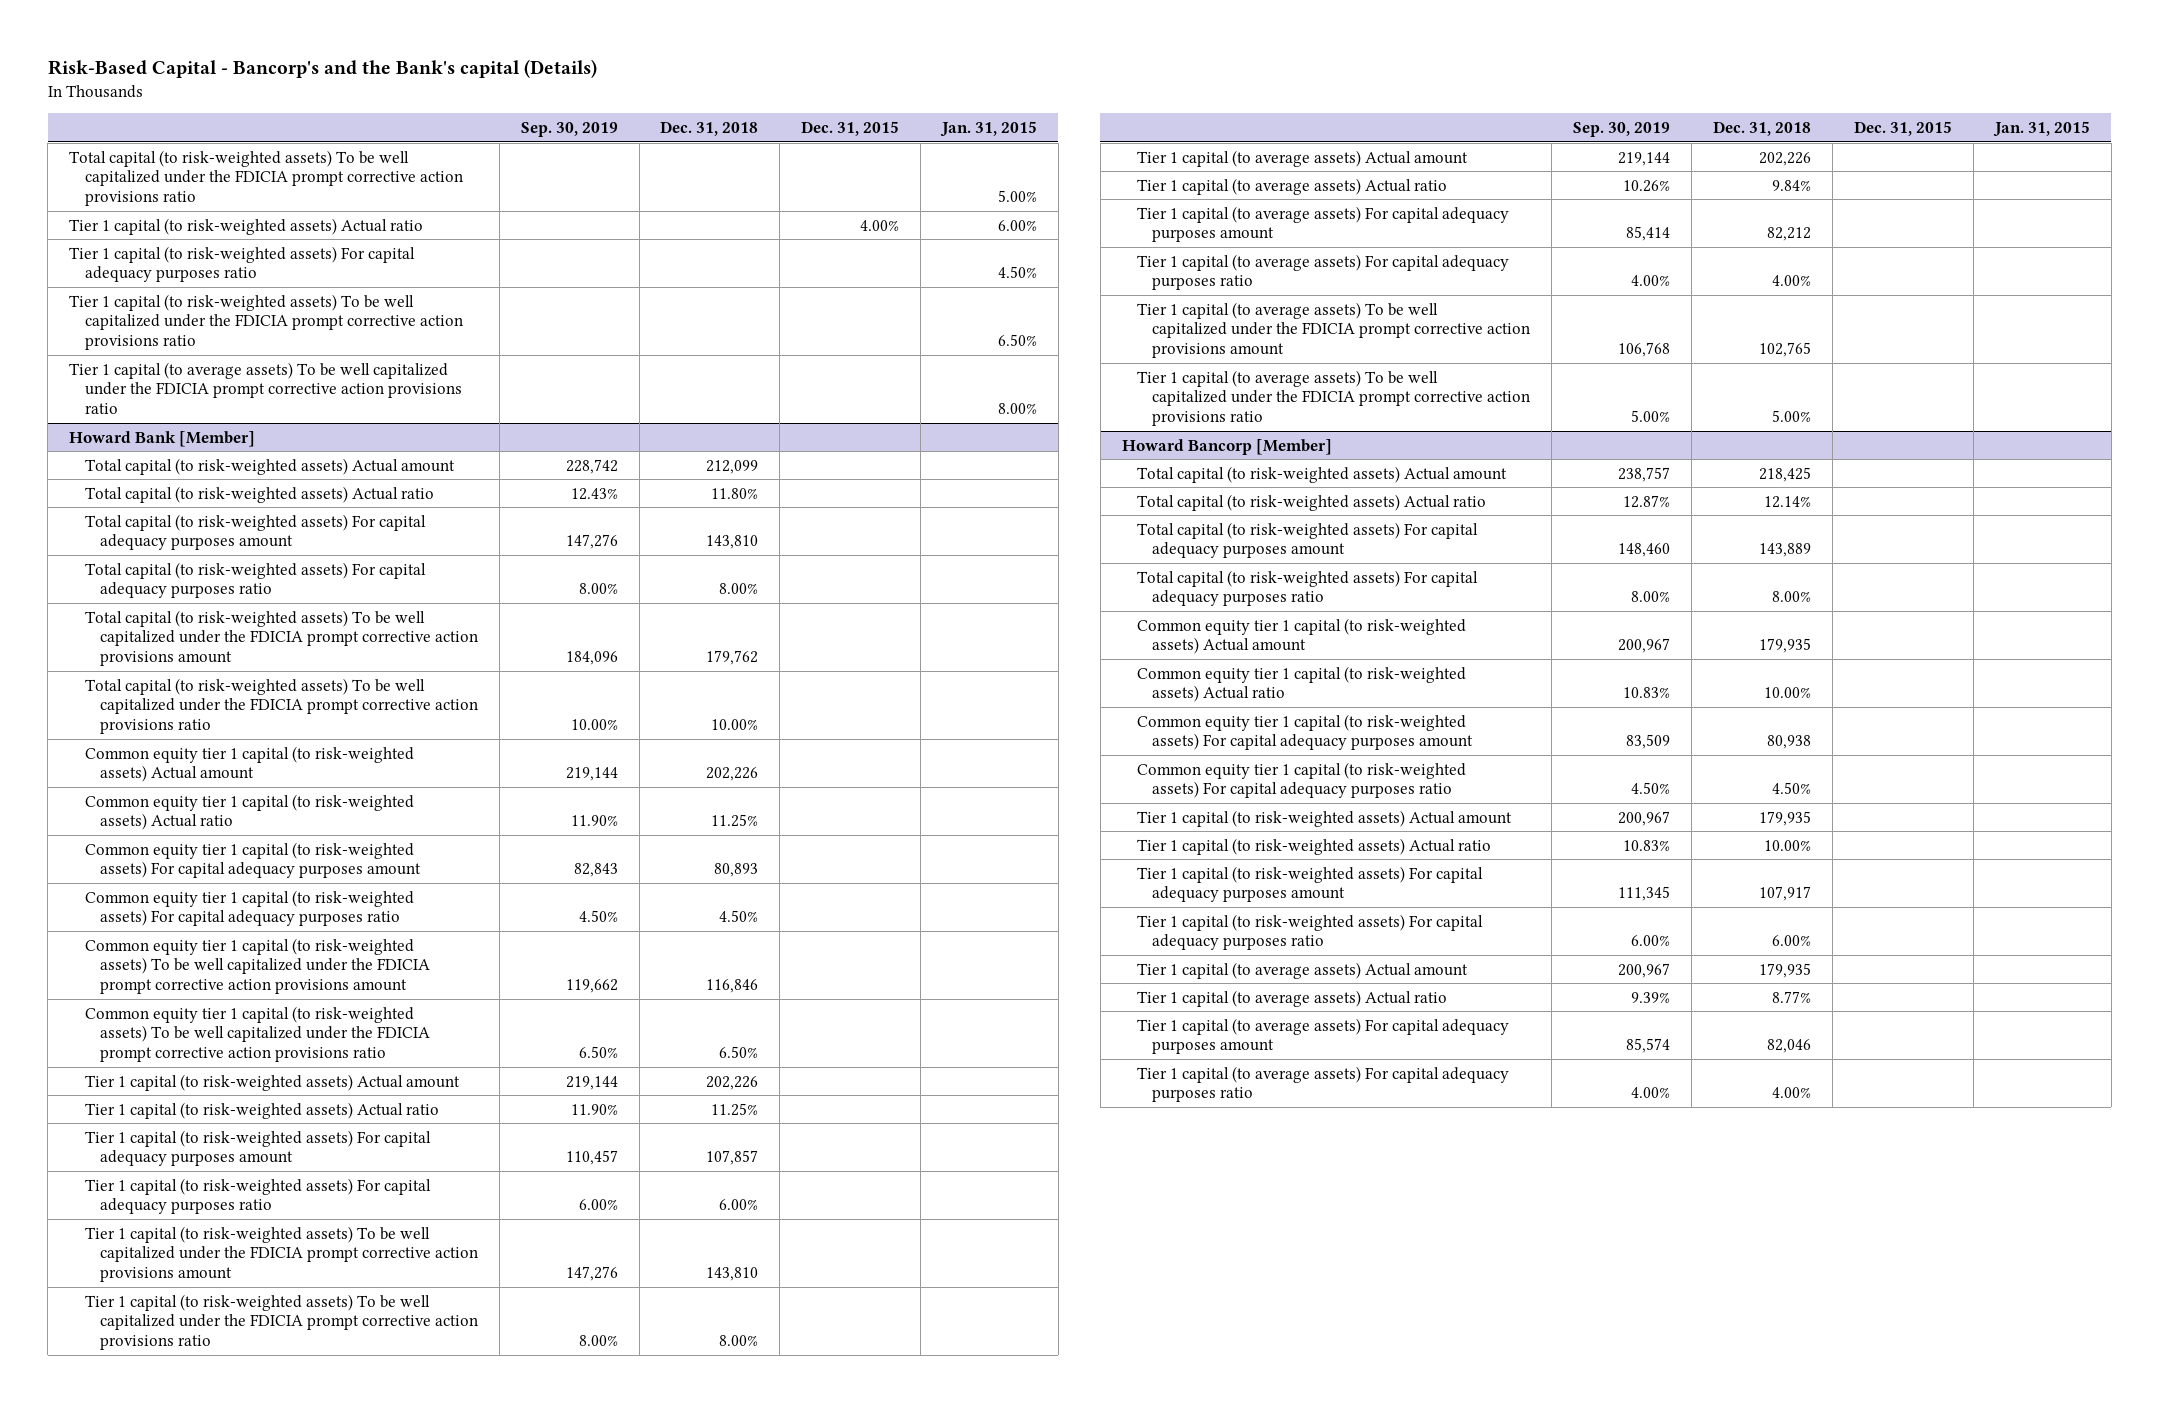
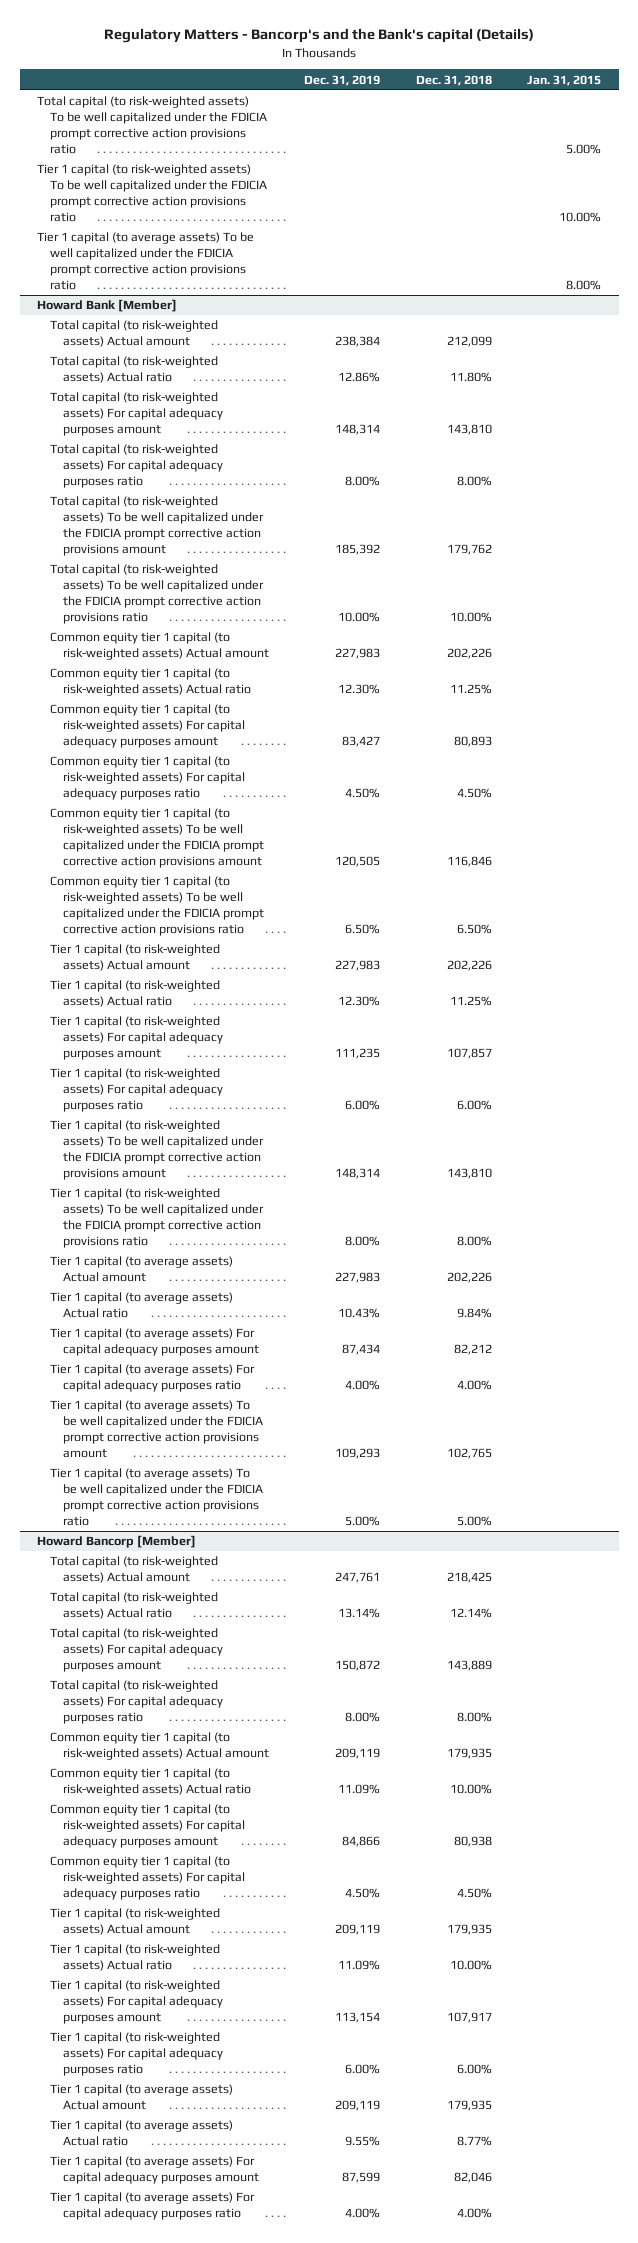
- Risk-Based Capital - Bancorp's and the Bank's capital (Details)
+ Regulatory Matters - Bancorp's and the Bank's capital (Details)
- | Sep. 30, 2019 | Dec. 31, 2018 | Dec. 31, 2015 | Jan. 31, 2015
+ | Dec. 31, 2019 | Dec. 31, 2018 | Jan. 31, 2015
- Tier 1 capital (to risk-weighted assets) Actual ratio | | | 4.00% | 6.00%
- Tier 1 capital (to risk-weighted assets) For capital adequacy purposes ratio | | | | 4.50%
- Tier 1 capital (to risk-weighted assets) To be well capitalized under the FDICIA prompt corrective action provisions ratio | | | | 6.50%
+ Tier 1 capital (to risk-weighted assets) To be well capitalized under the FDICIA prompt corrective action provisions ratio | | | 10.00%

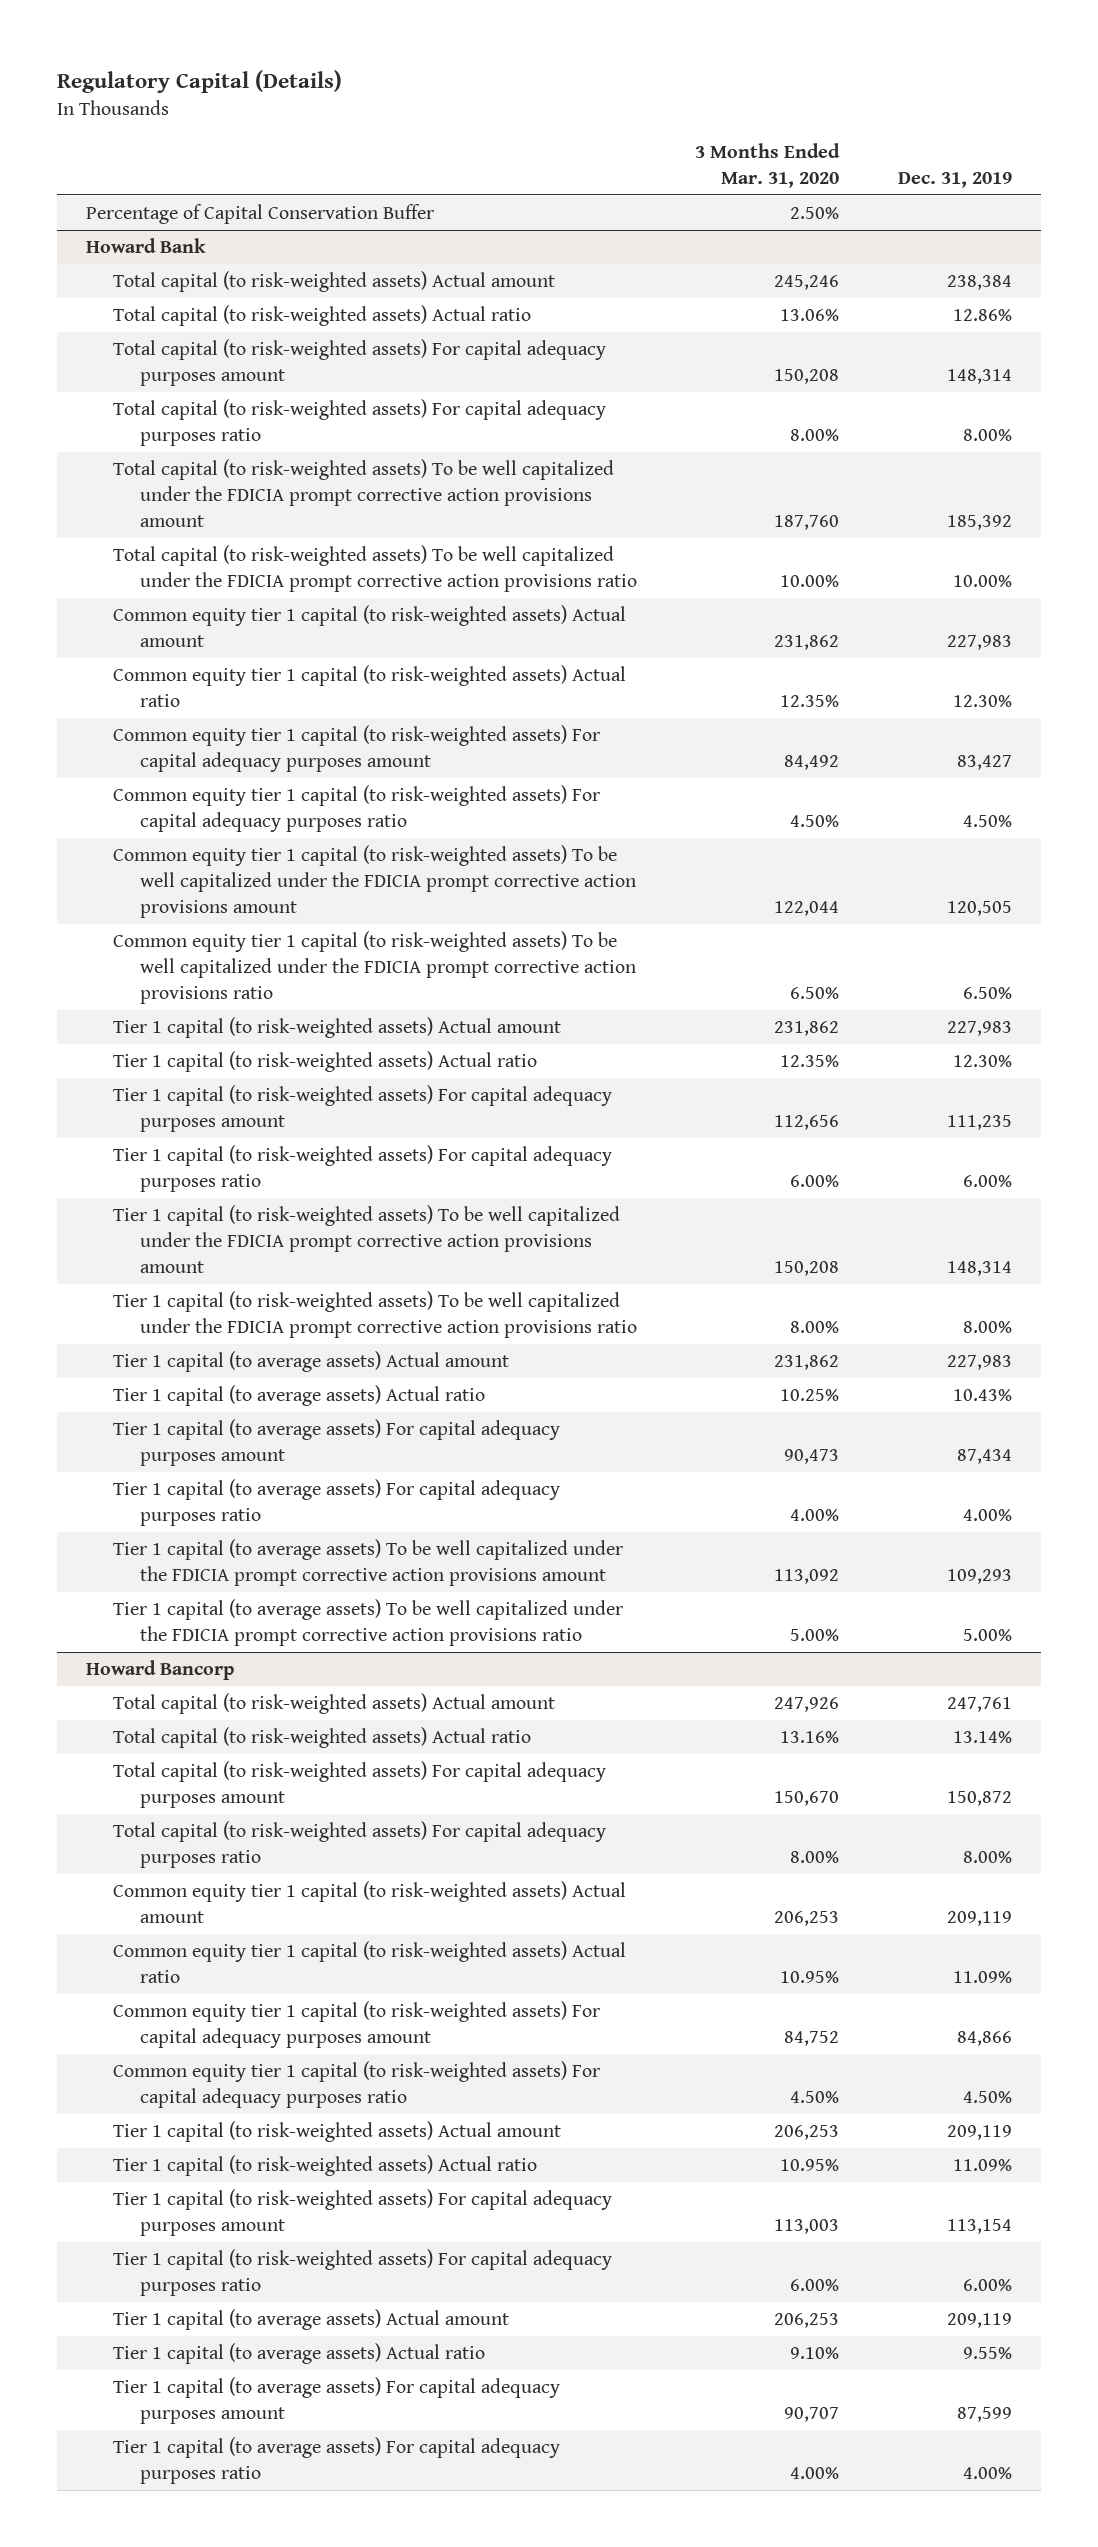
- Regulatory Matters - Bancorp's and the Bank's capital (Details)
+ Regulatory Capital (Details)
- | Dec. 31, 2019 | Dec. 31, 2018 | Jan. 31, 2015
+ | 3 Months Ended Mar. 31, 2020 | Dec. 31, 2019
- Total capital (to risk-weighted assets) To be well capitalized under the FDICIA prompt corrective action provisions ratio | | | 5.00%
- Tier 1 capital (to risk-weighted assets) To be well capitalized under the FDICIA prompt corrective action provisions ratio | | | 10.00%
- Tier 1 capital (to average assets) To be well capitalized under the FDICIA prompt corrective action provisions ratio | | | 8.00%
- Howard Bank [Member]
+ Percentage of Capital Conservation Buffer | 2.50% |
+ Howard Bank
- Howard Bancorp [Member]
+ Howard Bancorp

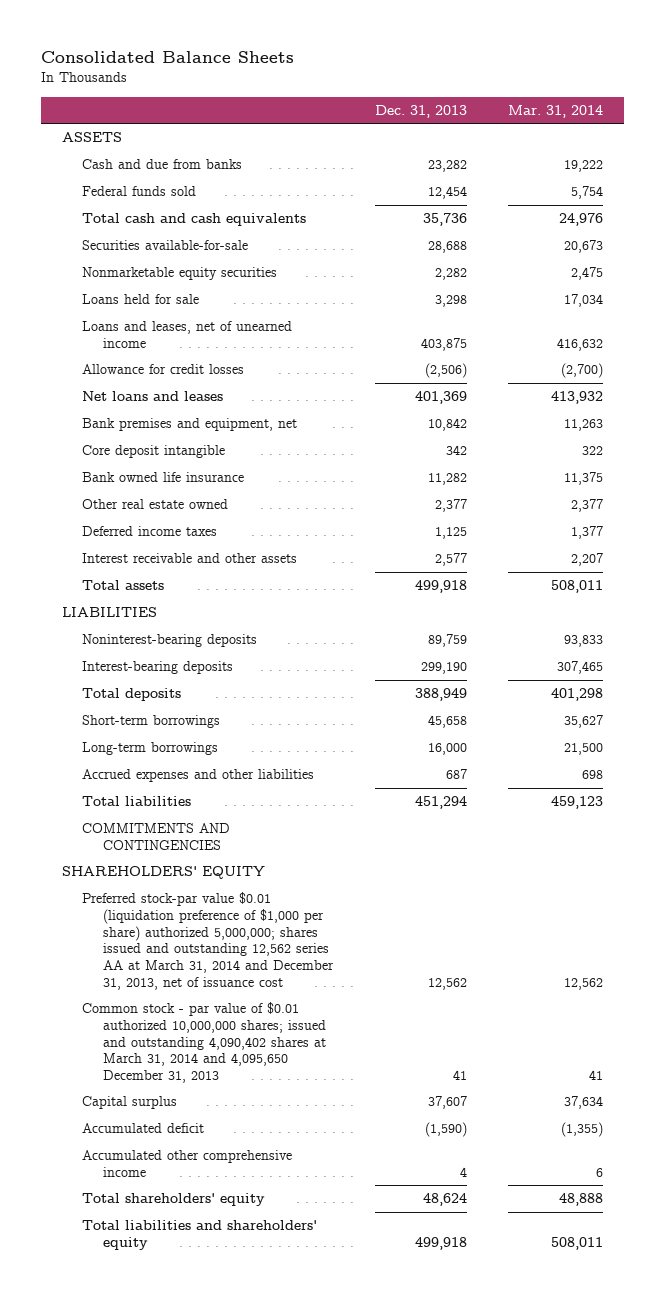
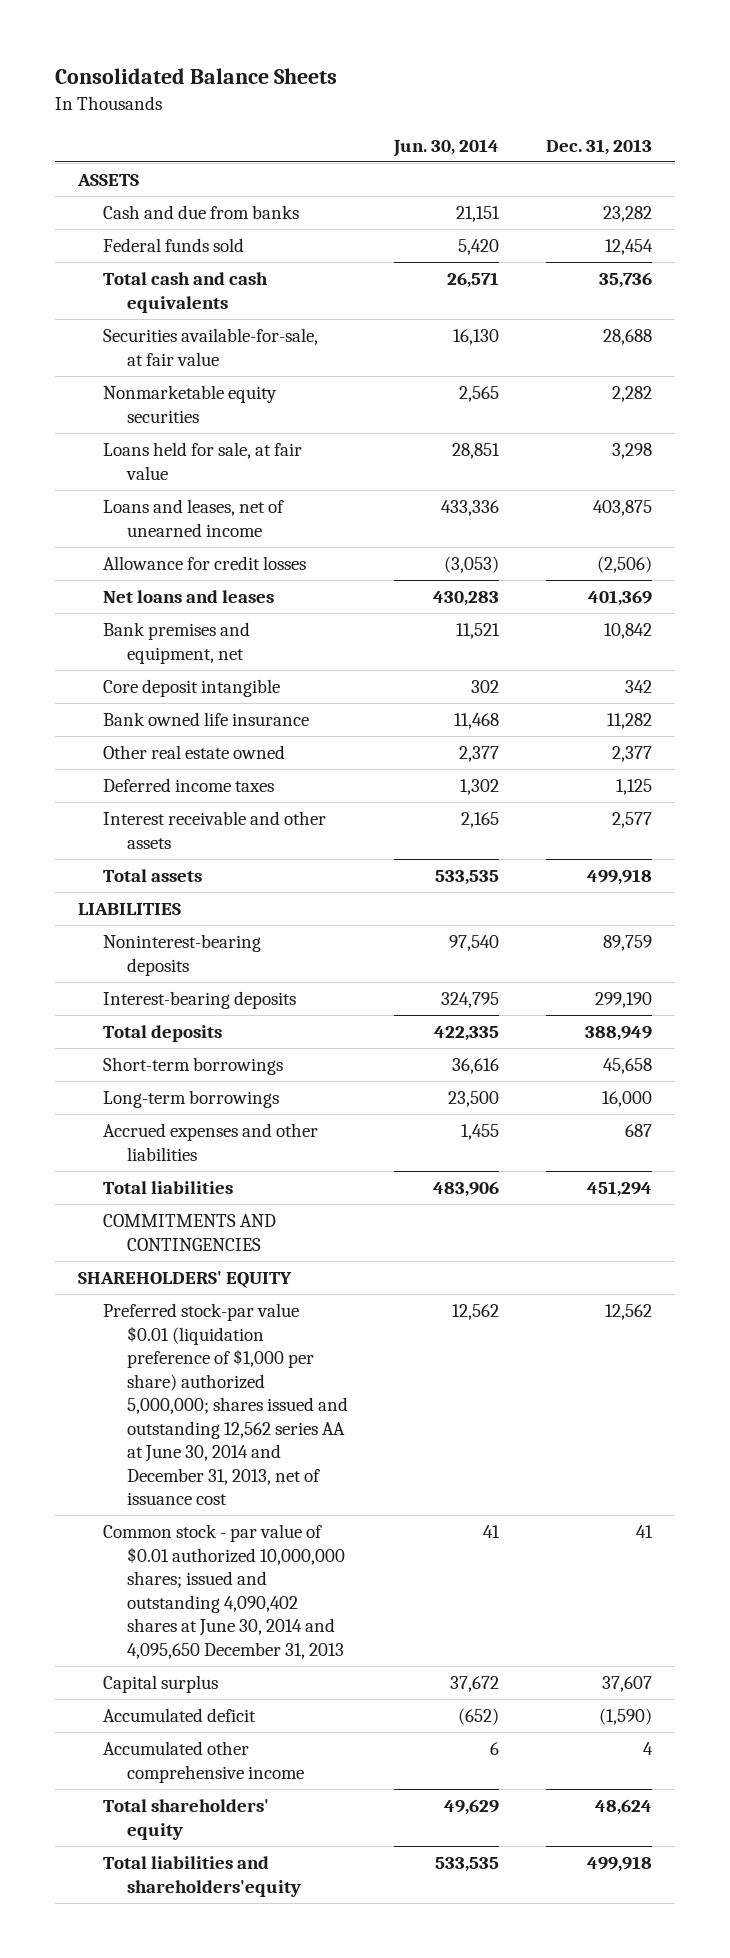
- | Dec. 31, 2013 | Mar. 31, 2014
+ | Jun. 30, 2014 | Dec. 31, 2013
- Securities available-for-sale | 28,688 | 20,673
+ Securities available-for-sale, at fair value | 16,130 | 28,688
- Loans held for sale | 3,298 | 17,034
+ Loans held for sale, at fair value | 28,851 | 3,298
- Preferred stock-par value $0.01 (liquidation preference of $1,000 per share) authorized 5,000,000; shares issued and outstanding 12,562 series AA at March 31, 2014 and December 31, 2013, net of issuance cost | 12,562 | 12,562
- Common stock - par value of $0.01 authorized 10,000,000 shares; issued and outstanding 4,090,402 shares at March 31, 2014 and 4,095,650 December 31, 2013 | 41 | 41
+ Preferred stock-par value $0.01 (liquidation preference of $1,000 per share) authorized 5,000,000; shares issued and outstanding 12,562 series AA at June 30, 2014 and December 31, 2013, net of issuance cost | 12,562 | 12,562
+ Common stock - par value of $0.01 authorized 10,000,000 shares; issued and outstanding 4,090,402 shares at June 30, 2014 and 4,095,650 December 31, 2013 | 41 | 41
- Total liabilities and shareholders' equity | 499,918 | 508,011
+ Total liabilities and shareholders'equity | 533,535 | 499,918

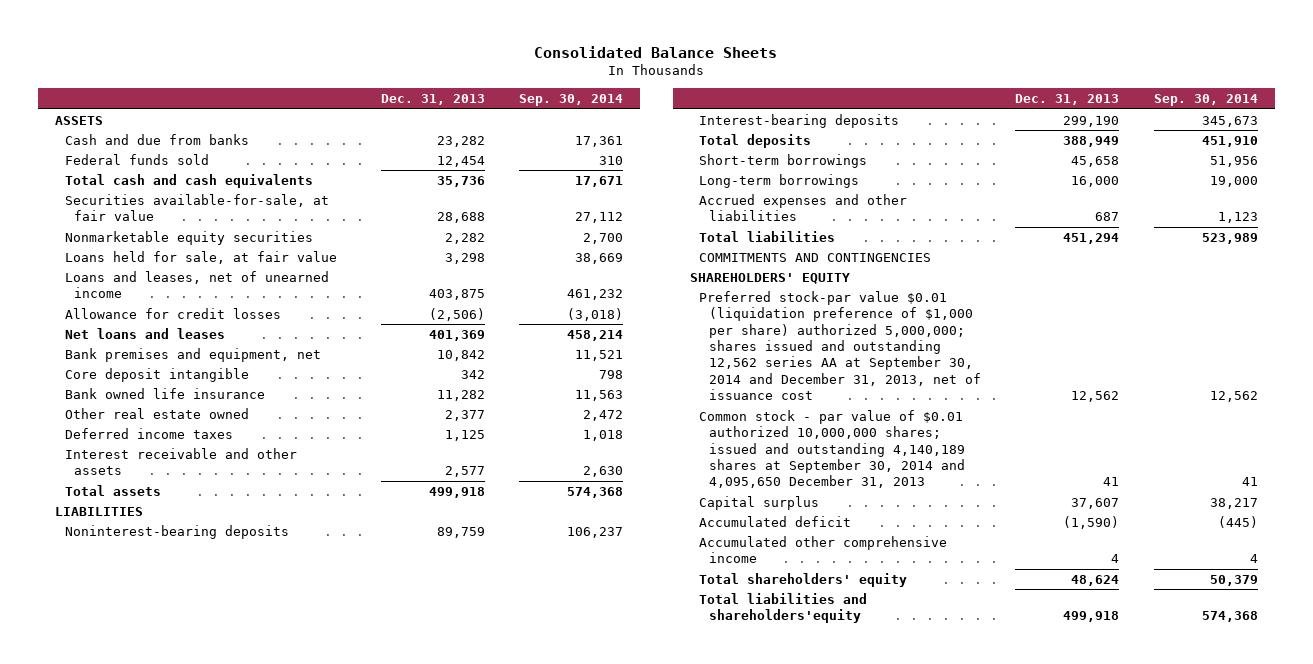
- | Jun. 30, 2014 | Dec. 31, 2013
+ | Dec. 31, 2013 | Sep. 30, 2014
- Preferred stock-par value $0.01 (liquidation preference of $1,000 per share) authorized 5,000,000; shares issued and outstanding 12,562 series AA at June 30, 2014 and December 31, 2013, net of issuance cost | 12,562 | 12,562
- Common stock - par value of $0.01 authorized 10,000,000 shares; issued and outstanding 4,090,402 shares at June 30, 2014 and 4,095,650 December 31, 2013 | 41 | 41
+ Preferred stock-par value $0.01 (liquidation preference of $1,000 per share) authorized 5,000,000; shares issued and outstanding 12,562 series AA at September 30, 2014 and December 31, 2013, net of issuance cost | 12,562 | 12,562
+ Common stock - par value of $0.01 authorized 10,000,000 shares; issued and outstanding 4,140,189 shares at September 30, 2014 and 4,095,650 December 31, 2013 | 41 | 41

